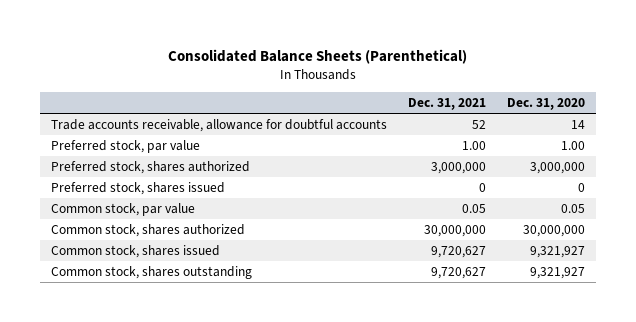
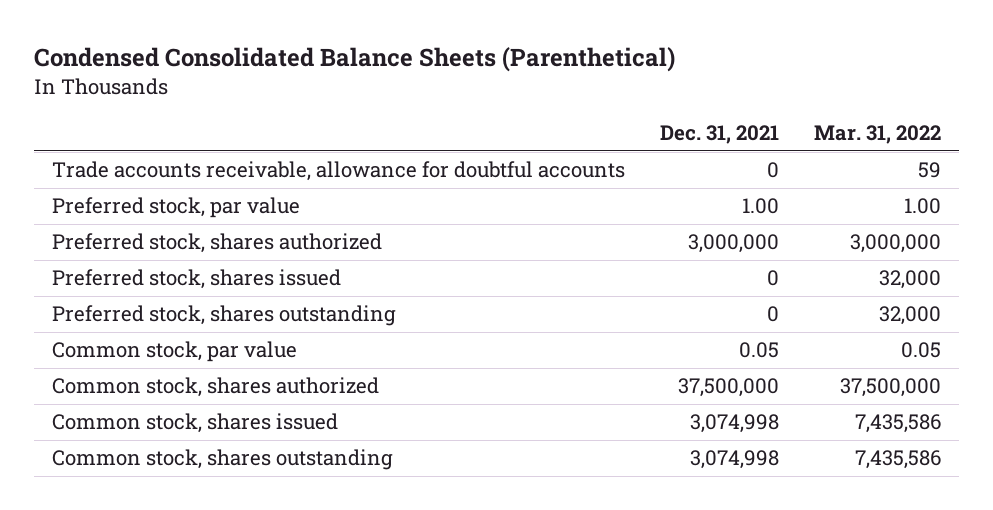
- Consolidated Balance Sheets (Parenthetical)
+ Condensed Consolidated Balance Sheets (Parenthetical)
- | Dec. 31, 2021 | Dec. 31, 2020
+ | Dec. 31, 2021 | Mar. 31, 2022
- Trade accounts receivable, allowance for doubtful accounts | 52 | 14
+ Trade accounts receivable, allowance for doubtful accounts | 0 | 59
+ Preferred stock, shares outstanding | 0 | 32,000
- Common stock, shares authorized | 30,000,000 | 30,000,000
- Common stock, shares issued | 9,720,627 | 9,321,927
- Common stock, shares outstanding | 9,720,627 | 9,321,927
+ Common stock, shares authorized | 37,500,000 | 37,500,000
+ Common stock, shares issued | 3,074,998 | 7,435,586
+ Common stock, shares outstanding | 3,074,998 | 7,435,586

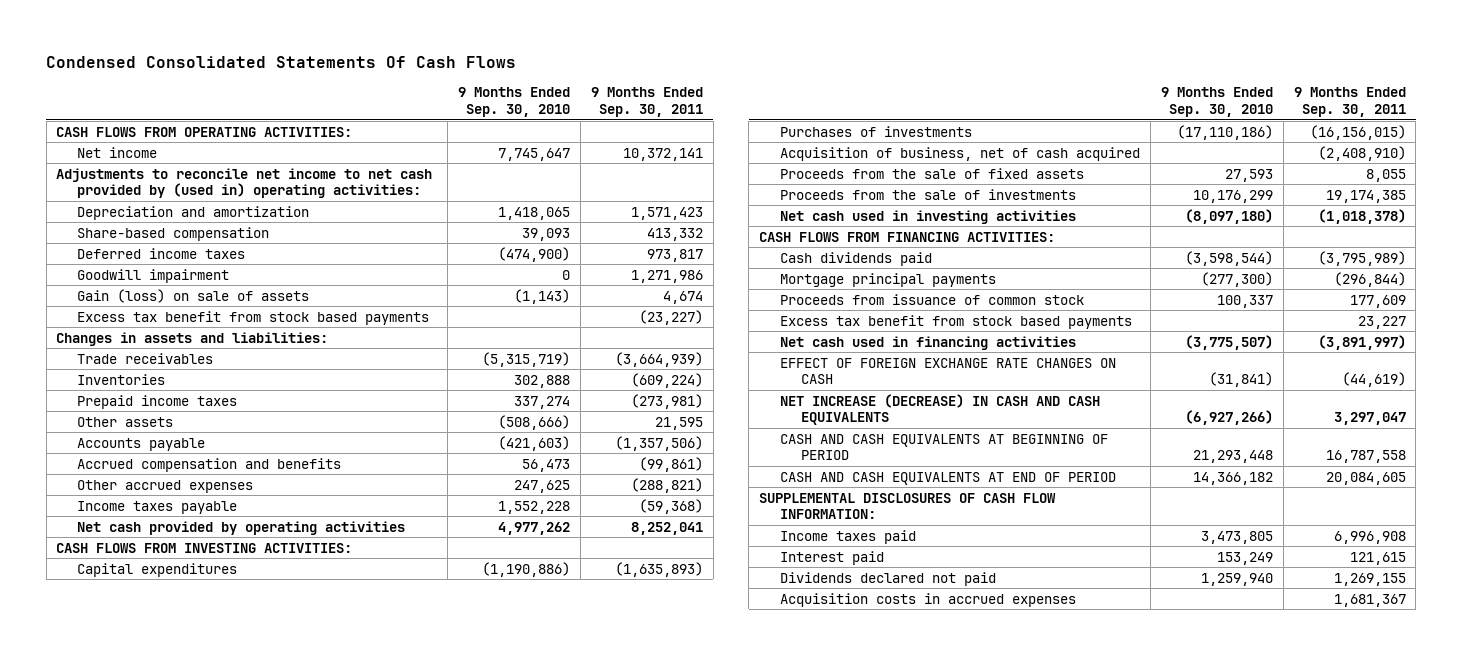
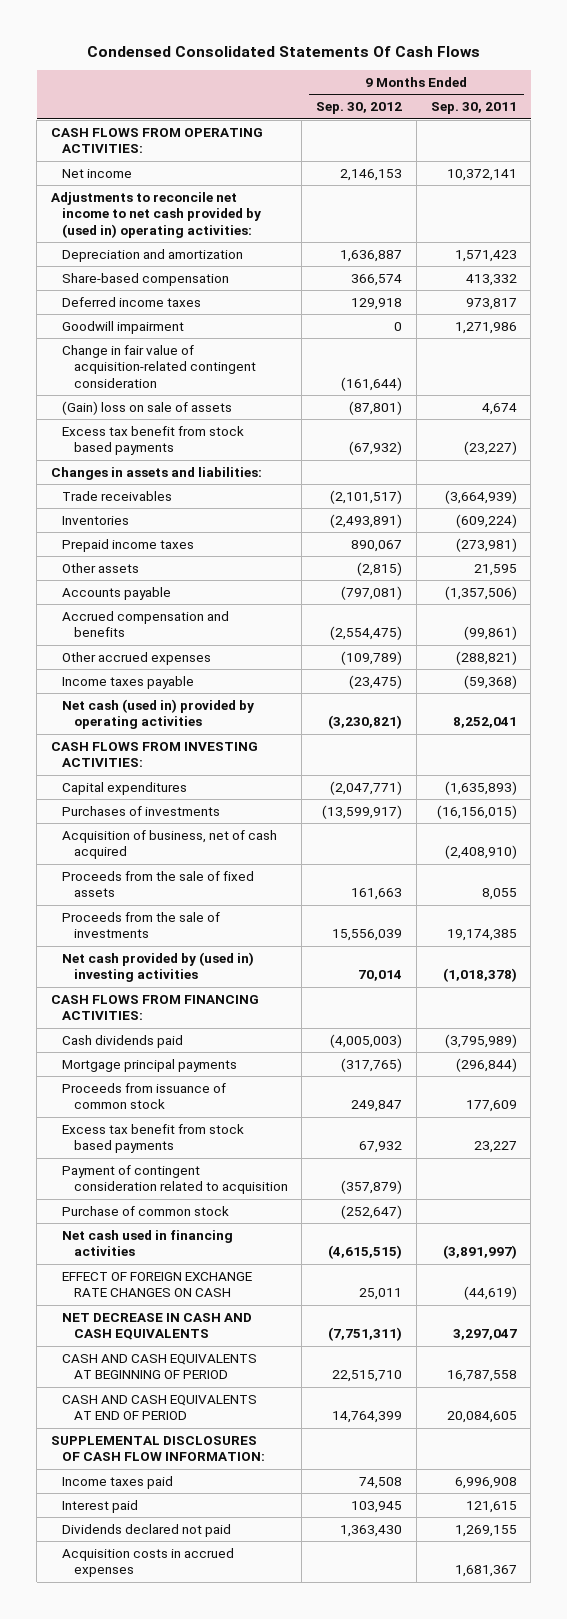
- | 9 Months Ended Sep. 30, 2010 | 9 Months Ended Sep. 30, 2011
+ | 9 Months Ended Sep. 30, 2012 | 9 Months Ended Sep. 30, 2011
- Gain (loss) on sale of assets | (1,143) | 4,674
+ Change in fair value of acquisition-related contingent consideration | (161,644) |
+ (Gain) loss on sale of assets | (87,801) | 4,674
- Net cash provided by operating activities | 4,977,262 | 8,252,041
+ Net cash (used in) provided by operating activities | (3,230,821) | 8,252,041
- Net cash used in investing activities | (8,097,180) | (1,018,378)
+ Net cash provided by (used in) investing activities | 70,014 | (1,018,378)
+ Payment of contingent consideration related to acquisition | (357,879) |
+ Purchase of common stock | (252,647) |
- NET INCREASE (DECREASE) IN CASH AND CASH EQUIVALENTS | (6,927,266) | 3,297,047
+ NET DECREASE IN CASH AND CASH EQUIVALENTS | (7,751,311) | 3,297,047

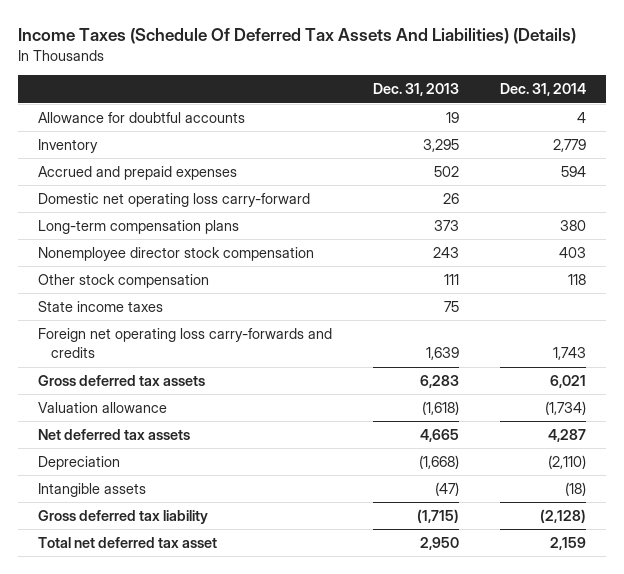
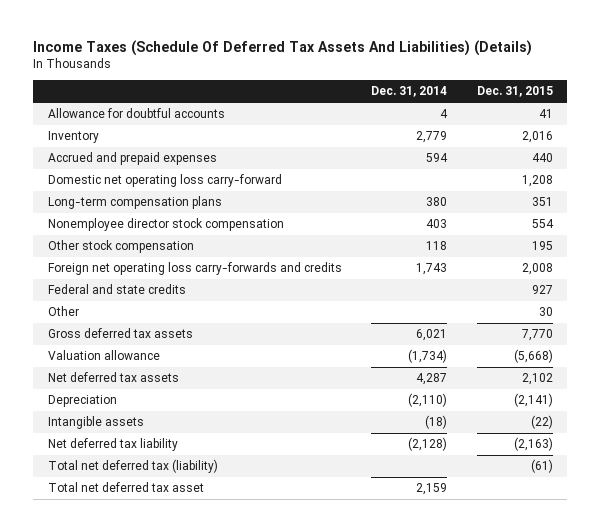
- | Dec. 31, 2013 | Dec. 31, 2014
+ | Dec. 31, 2014 | Dec. 31, 2015
- State income taxes | 75 |
+ Federal and state credits | | 927
+ Other | | 30
- Gross deferred tax liability | (1,715) | (2,128)
+ Net deferred tax liability | (2,128) | (2,163)
+ Total net deferred tax (liability) | | (61)

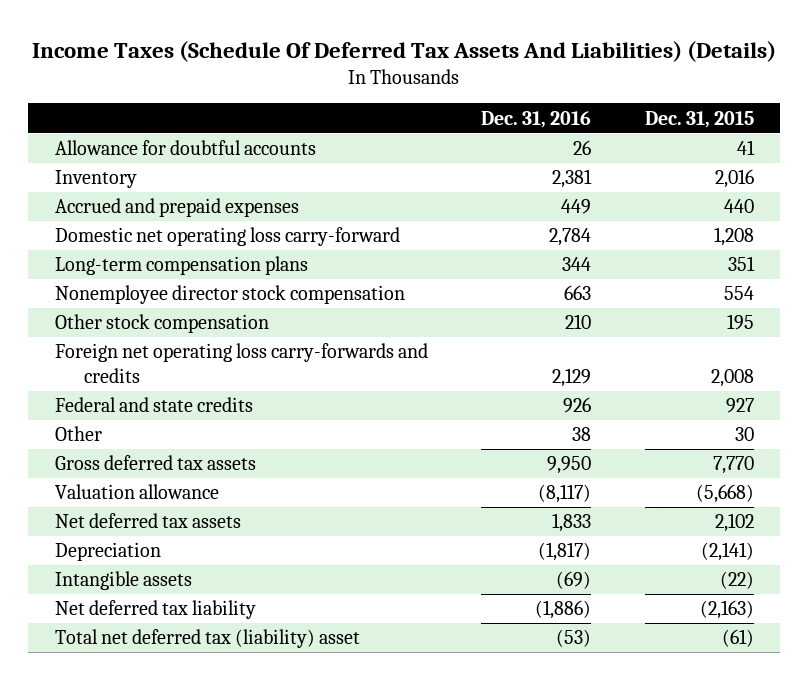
- | Dec. 31, 2014 | Dec. 31, 2015
+ | Dec. 31, 2016 | Dec. 31, 2015
- Total net deferred tax (liability) | | (61)
- Total net deferred tax asset | 2,159 |
+ Total net deferred tax (liability) asset | (53) | (61)

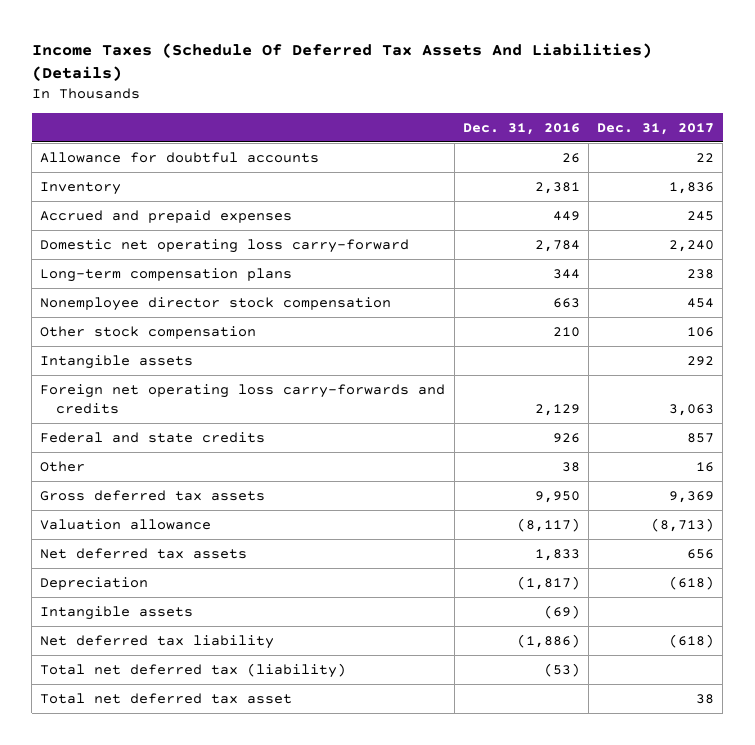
- | Dec. 31, 2016 | Dec. 31, 2015
+ | Dec. 31, 2016 | Dec. 31, 2017
+ Intangible assets | | 292
- Total net deferred tax (liability) asset | (53) | (61)
+ Total net deferred tax (liability) | (53) |
+ Total net deferred tax asset | | 38

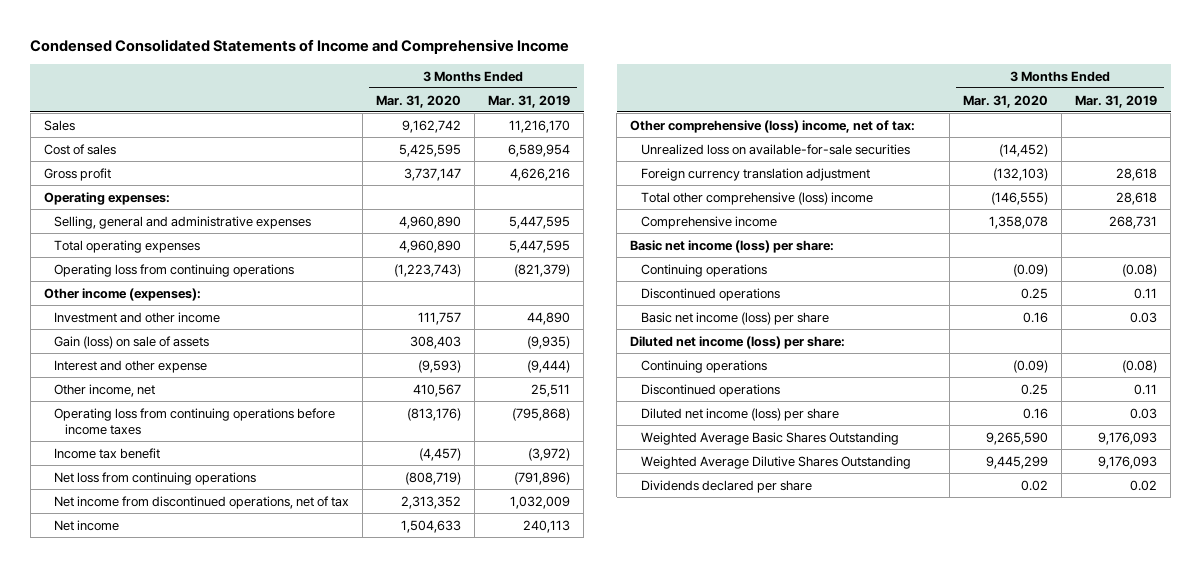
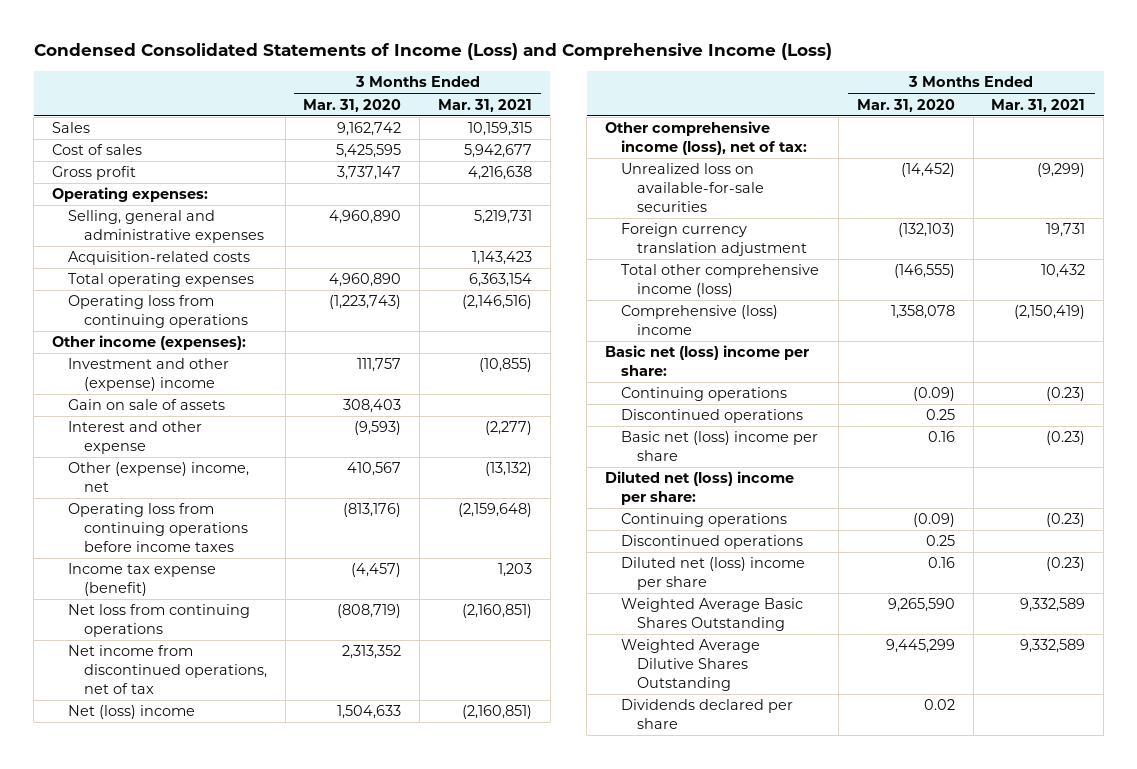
- Condensed Consolidated Statements of Income and Comprehensive Income
+ Condensed Consolidated Statements of Income (Loss) and Comprehensive Income (Loss)
- | 3 Months Ended Mar. 31, 2020 | 3 Months Ended Mar. 31, 2019
+ | 3 Months Ended Mar. 31, 2020 | 3 Months Ended Mar. 31, 2021
+ Acquisition-related costs | | 1,143,423
- Investment and other income | 111,757 | 44,890
- Gain (loss) on sale of assets | 308,403 | (9,935)
+ Investment and other (expense) income | 111,757 | (10,855)
+ Gain on sale of assets | 308,403 |
- Other income, net | 410,567 | 25,511
+ Other (expense) income, net | 410,567 | (13,132)
- Income tax benefit | (4,457) | (3,972)
+ Income tax expense (benefit) | (4,457) | 1,203
- Net income | 1,504,633 | 240,113
- Other comprehensive (loss) income, net of tax:
+ Net (loss) income | 1,504,633 | (2,160,851)
+ Other comprehensive income (loss), net of tax:
- Total other comprehensive (loss) income | (146,555) | 28,618
- Comprehensive income | 1,358,078 | 268,731
- Basic net income (loss) per share:
+ Total other comprehensive income (loss) | (146,555) | 10,432
+ Comprehensive (loss) income | 1,358,078 | (2,150,419)
+ Basic net (loss) income per share:
- Basic net income (loss) per share | 0.16 | 0.03
- Diluted net income (loss) per share:
+ Basic net (loss) income per share | 0.16 | (0.23)
+ Diluted net (loss) income per share:
- Diluted net income (loss) per share | 0.16 | 0.03
+ Diluted net (loss) income per share | 0.16 | (0.23)

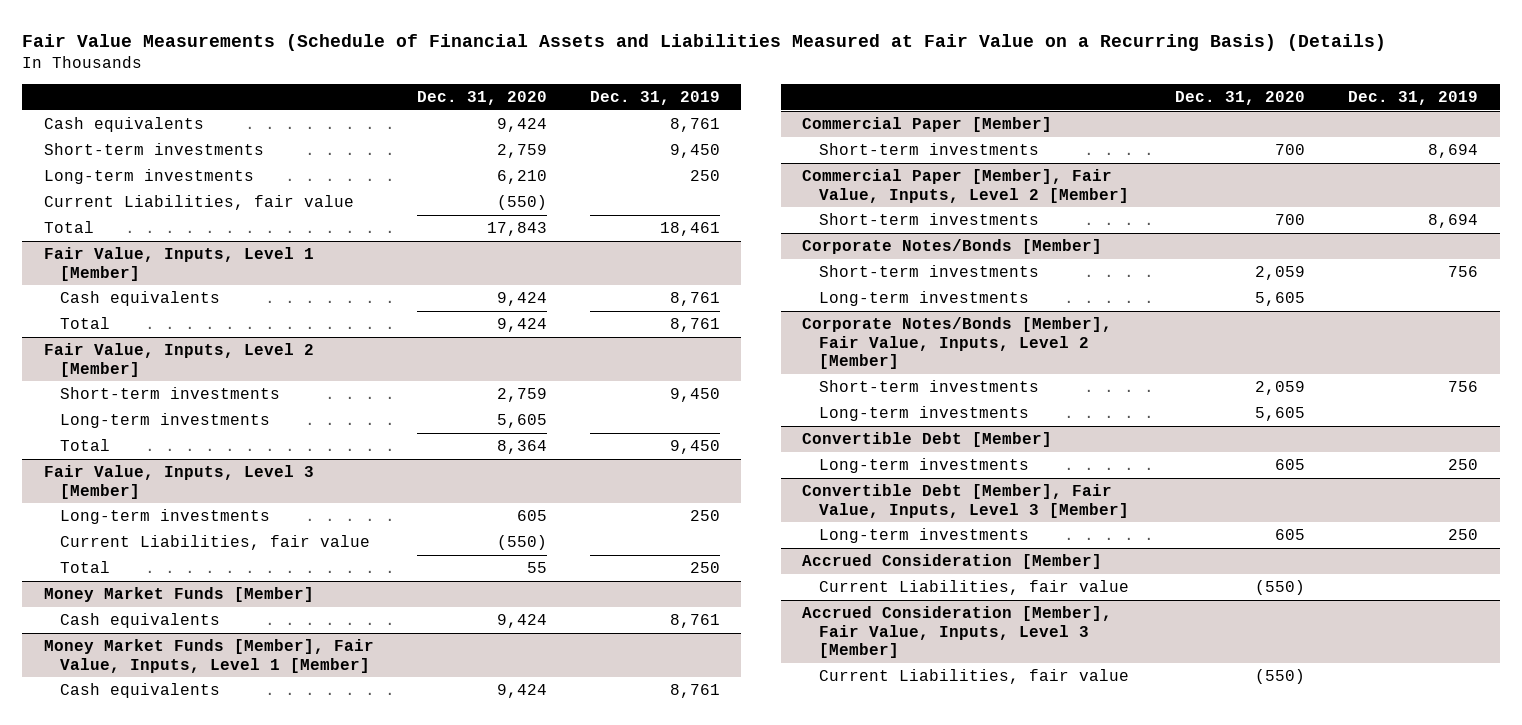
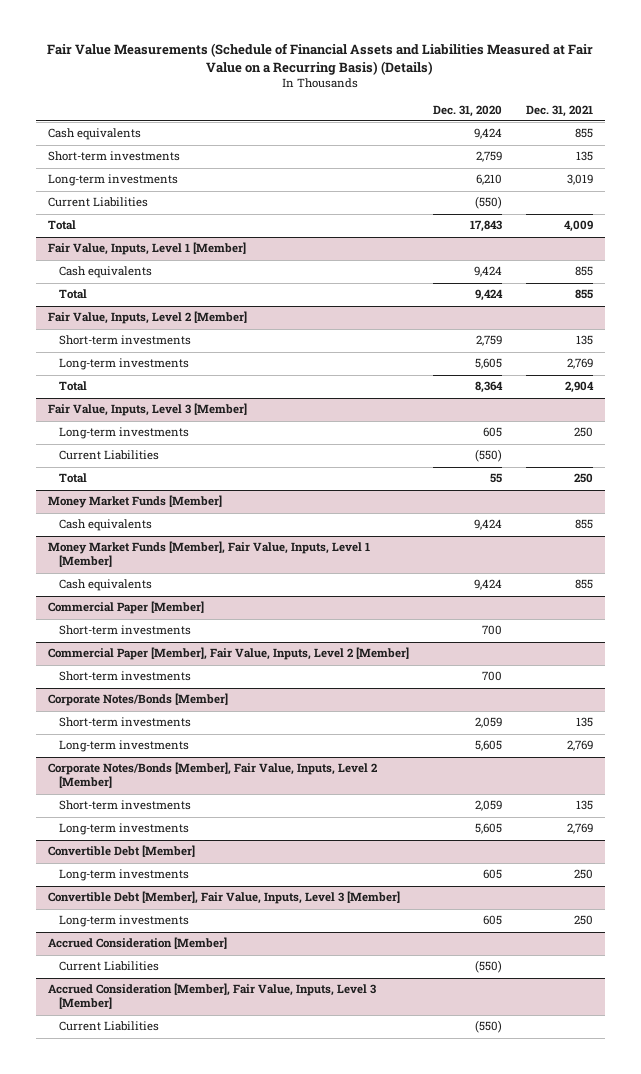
- | Dec. 31, 2020 | Dec. 31, 2019
+ | Dec. 31, 2020 | Dec. 31, 2021
- Current Liabilities, fair value | (550) |
+ Current Liabilities | (550) |
@ Fair Value, Inputs, Level 3 [Member]
- Current Liabilities, fair value | (550) |
+ Current Liabilities | (550) |
@ Accrued Consideration [Member]
- Current Liabilities, fair value | (550) |
+ Current Liabilities | (550) |
@ Accrued Consideration [Member], Fair Value, Inputs, Level 3 [Member]
- Current Liabilities, fair value | (550) |
+ Current Liabilities | (550) |

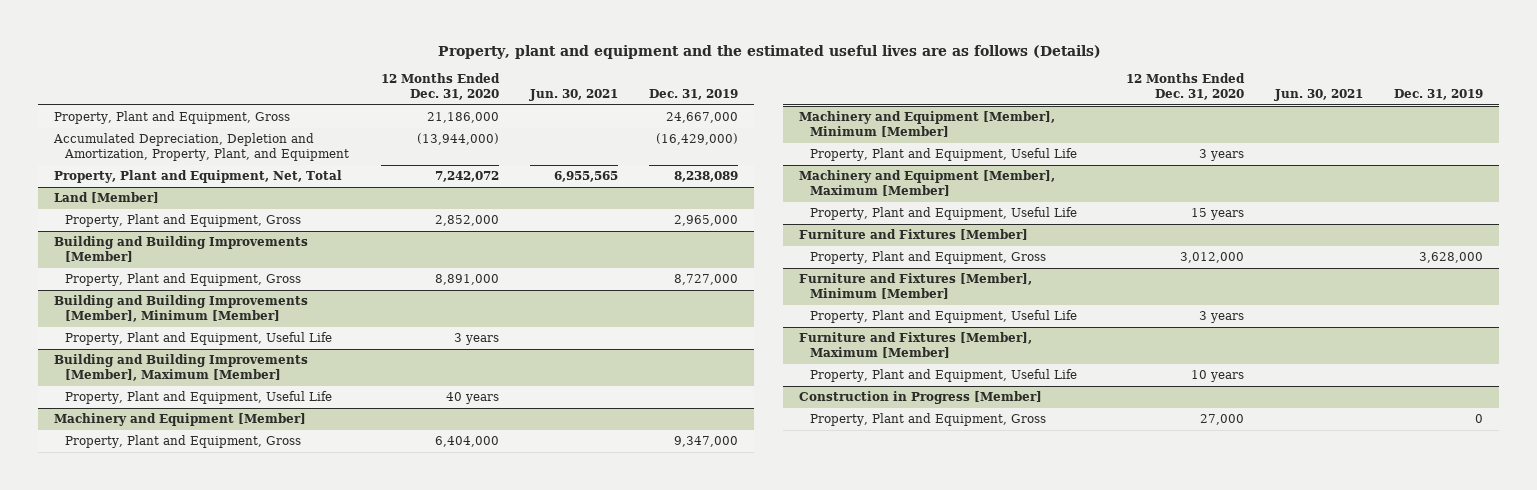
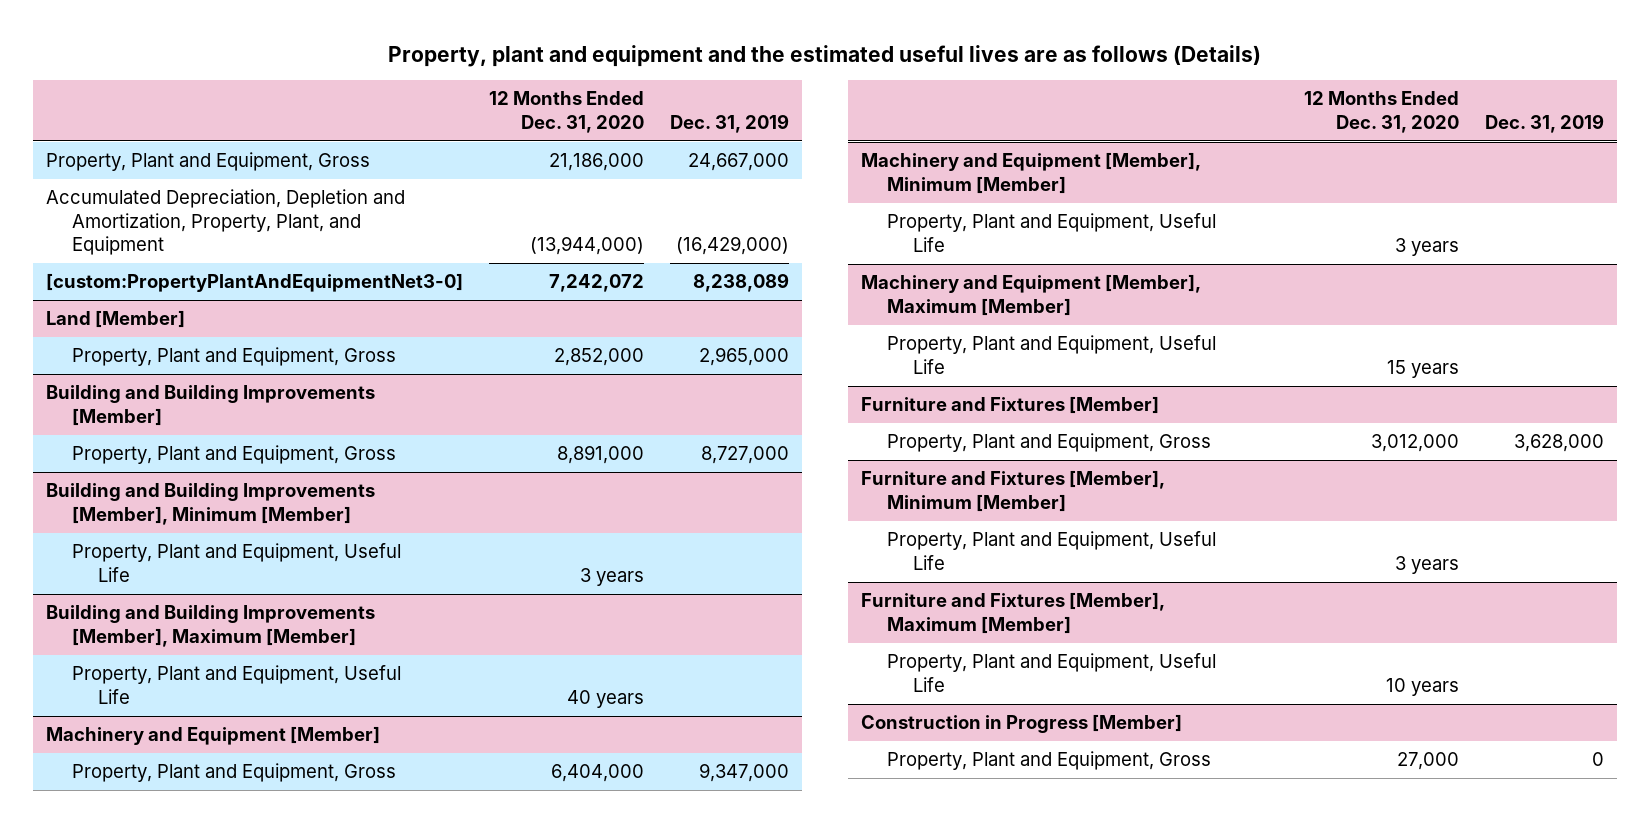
- | 12 Months Ended Dec. 31, 2020 | Jun. 30, 2021 | Dec. 31, 2019
+ | 12 Months Ended Dec. 31, 2020 | Dec. 31, 2019
- Property, Plant and Equipment, Net, Total | 7,242,072 | 6,955,565 | 8,238,089
+ [custom:PropertyPlantAndEquipmentNet3-0] | 7,242,072 | 8,238,089

